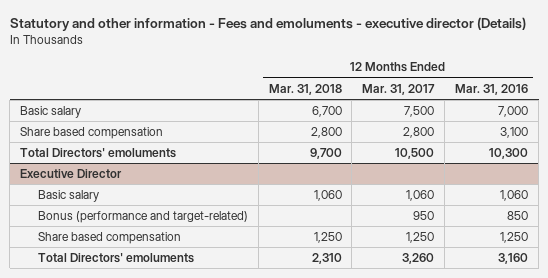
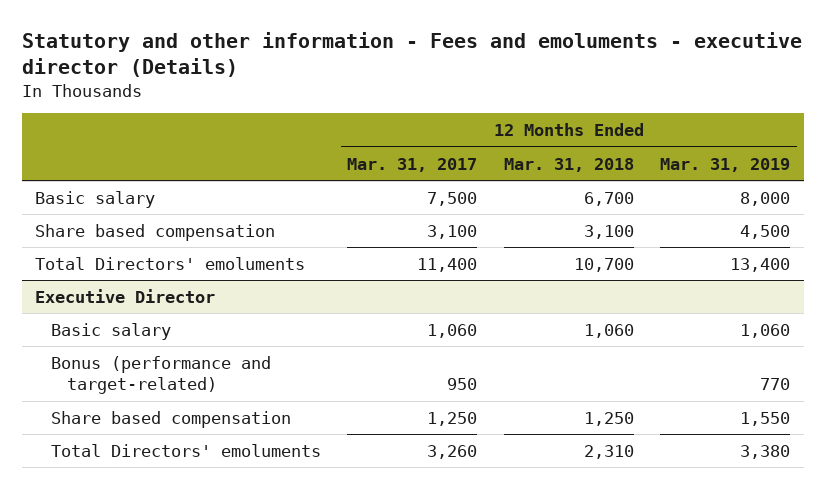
- | 12 Months Ended Mar. 31, 2018 | 12 Months Ended Mar. 31, 2017 | 12 Months Ended Mar. 31, 2016
+ | 12 Months Ended Mar. 31, 2017 | 12 Months Ended Mar. 31, 2018 | 12 Months Ended Mar. 31, 2019
- Share based compensation | 2,800 | 2,800 | 3,100
- Total Directors' emoluments | 9,700 | 10,500 | 10,300
+ Share based compensation | 3,100 | 3,100 | 4,500
+ Total Directors' emoluments | 11,400 | 10,700 | 13,400

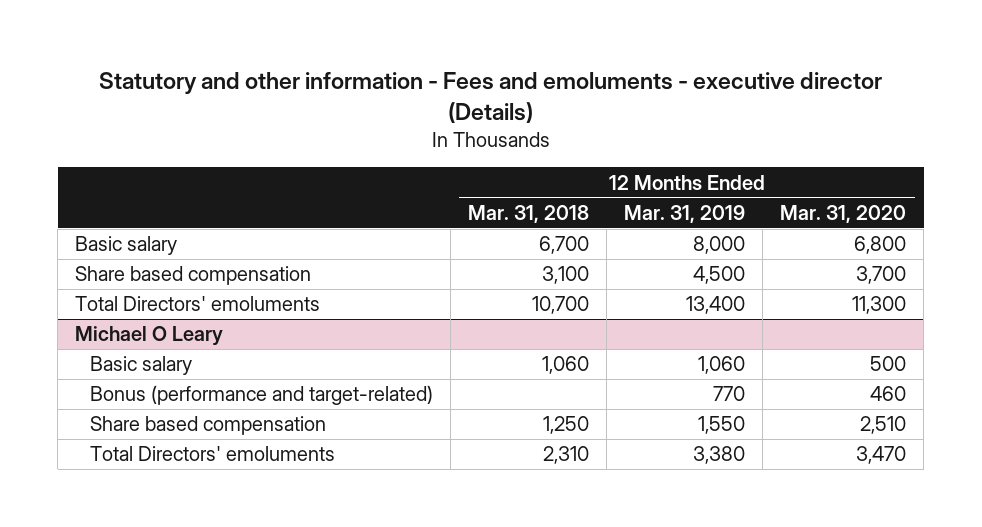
- | 12 Months Ended Mar. 31, 2017 | 12 Months Ended Mar. 31, 2018 | 12 Months Ended Mar. 31, 2019
+ | 12 Months Ended Mar. 31, 2018 | 12 Months Ended Mar. 31, 2019 | 12 Months Ended Mar. 31, 2020
- Executive Director
+ Michael O Leary

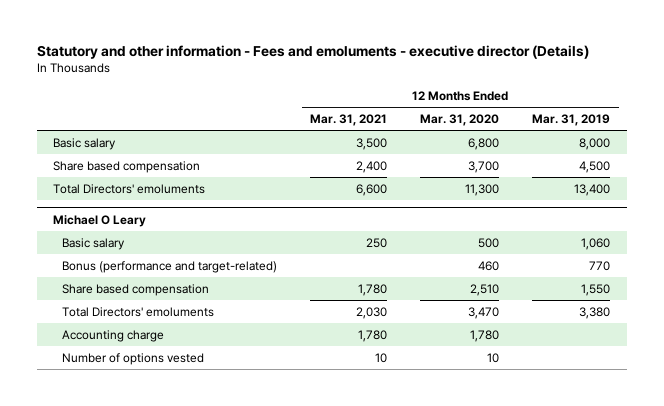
- | 12 Months Ended Mar. 31, 2018 | 12 Months Ended Mar. 31, 2019 | 12 Months Ended Mar. 31, 2020
+ | 12 Months Ended Mar. 31, 2021 | 12 Months Ended Mar. 31, 2020 | 12 Months Ended Mar. 31, 2019
@ Michael O Leary
+ Accounting charge | 1,780 | 1,780 |
+ Number of options vested | 10 | 10 |

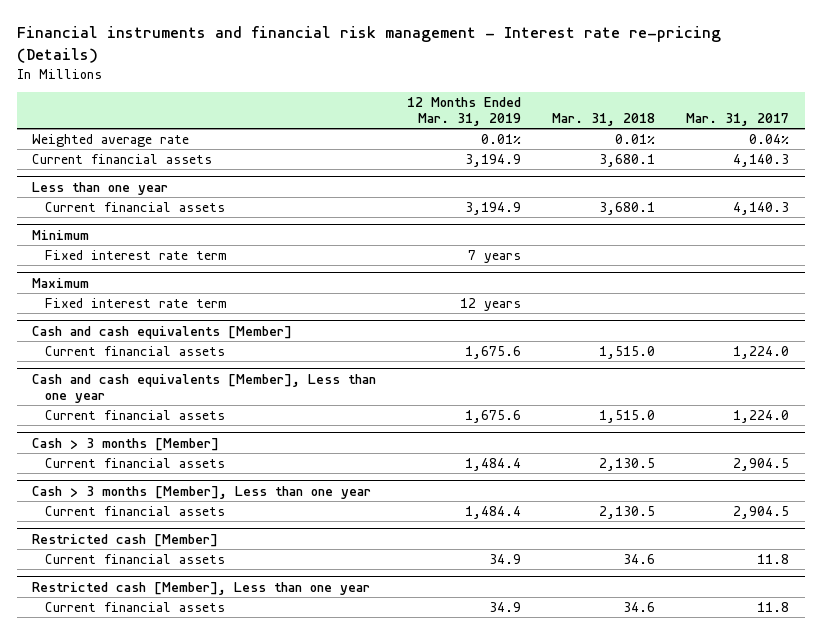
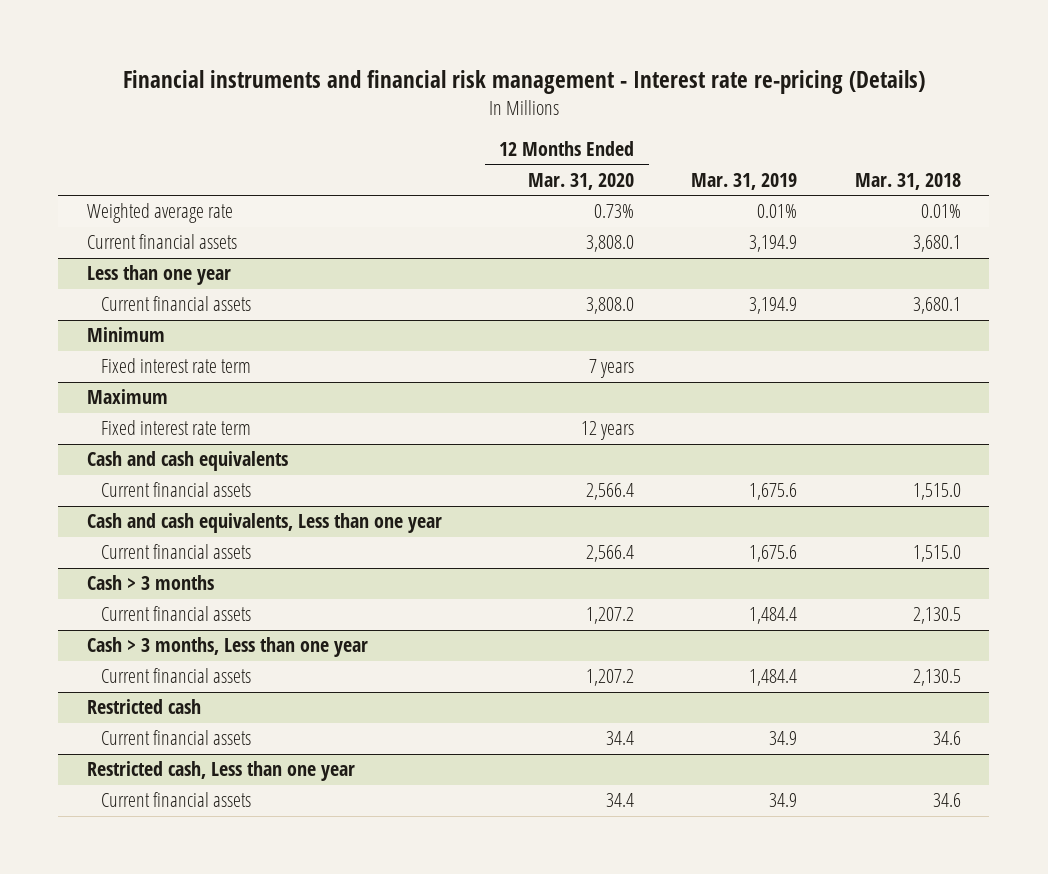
- | 12 Months Ended Mar. 31, 2019 | Mar. 31, 2018 | Mar. 31, 2017
+ | 12 Months Ended Mar. 31, 2020 | Mar. 31, 2019 | Mar. 31, 2018
- Cash and cash equivalents [Member]
+ Cash and cash equivalents
- Cash and cash equivalents [Member], Less than one year
+ Cash and cash equivalents, Less than one year
- Cash > 3 months [Member]
+ Cash > 3 months
- Cash > 3 months [Member], Less than one year
+ Cash > 3 months, Less than one year
- Restricted cash [Member]
+ Restricted cash
- Restricted cash [Member], Less than one year
+ Restricted cash, Less than one year

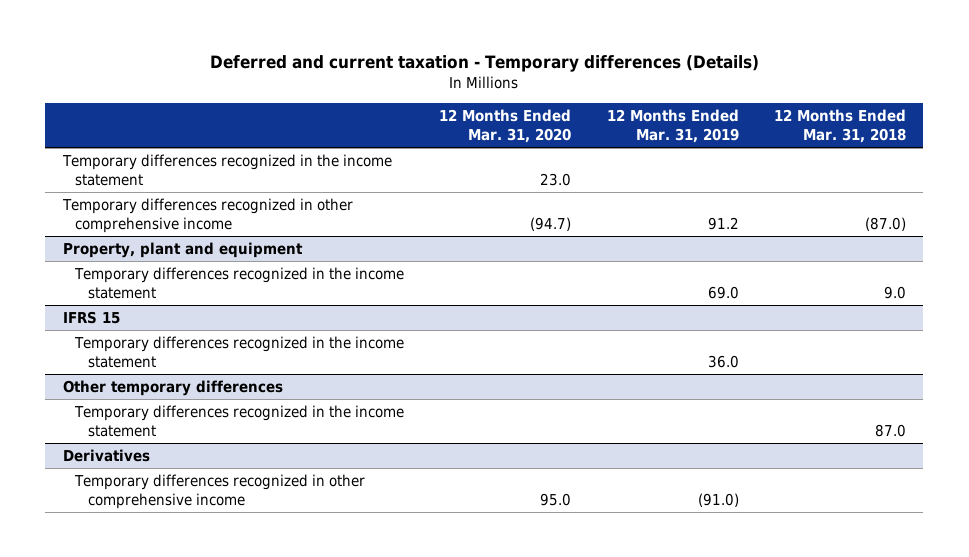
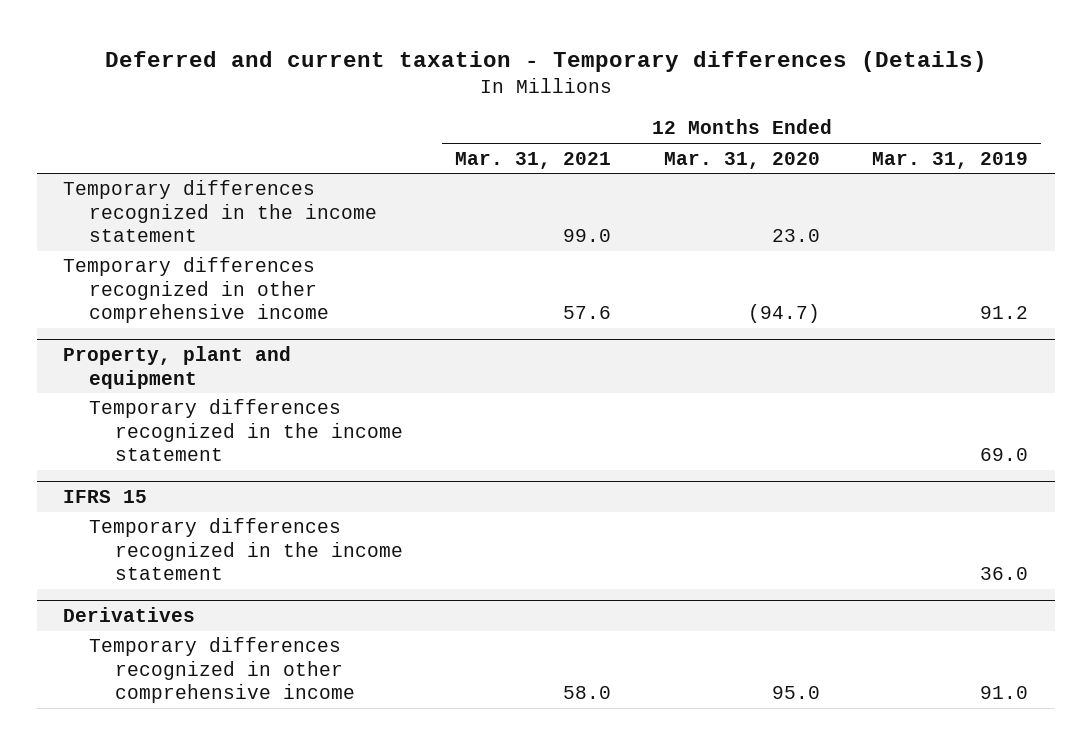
- | 12 Months Ended Mar. 31, 2020 | 12 Months Ended Mar. 31, 2019 | 12 Months Ended Mar. 31, 2018
+ | 12 Months Ended Mar. 31, 2021 | 12 Months Ended Mar. 31, 2020 | 12 Months Ended Mar. 31, 2019
- Other temporary differences
- Temporary differences recognized in the income statement | | | 87.0
@ Derivatives
- Temporary differences recognized in other comprehensive income | 95.0 | (91.0) |
+ Temporary differences recognized in other comprehensive income | 58.0 | 95.0 | 91.0

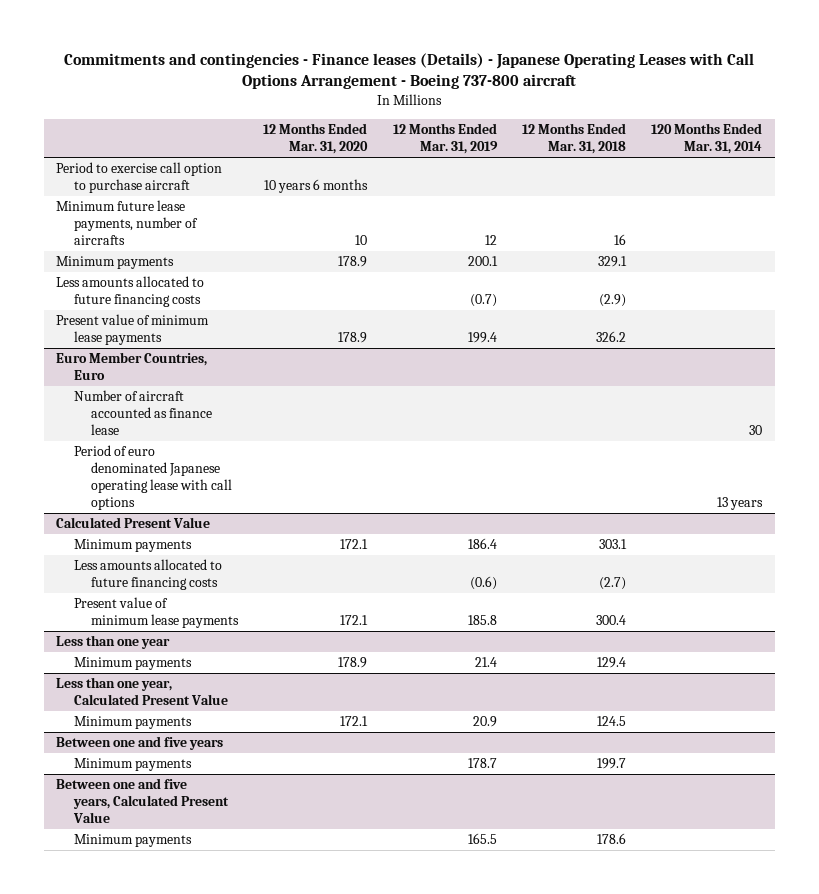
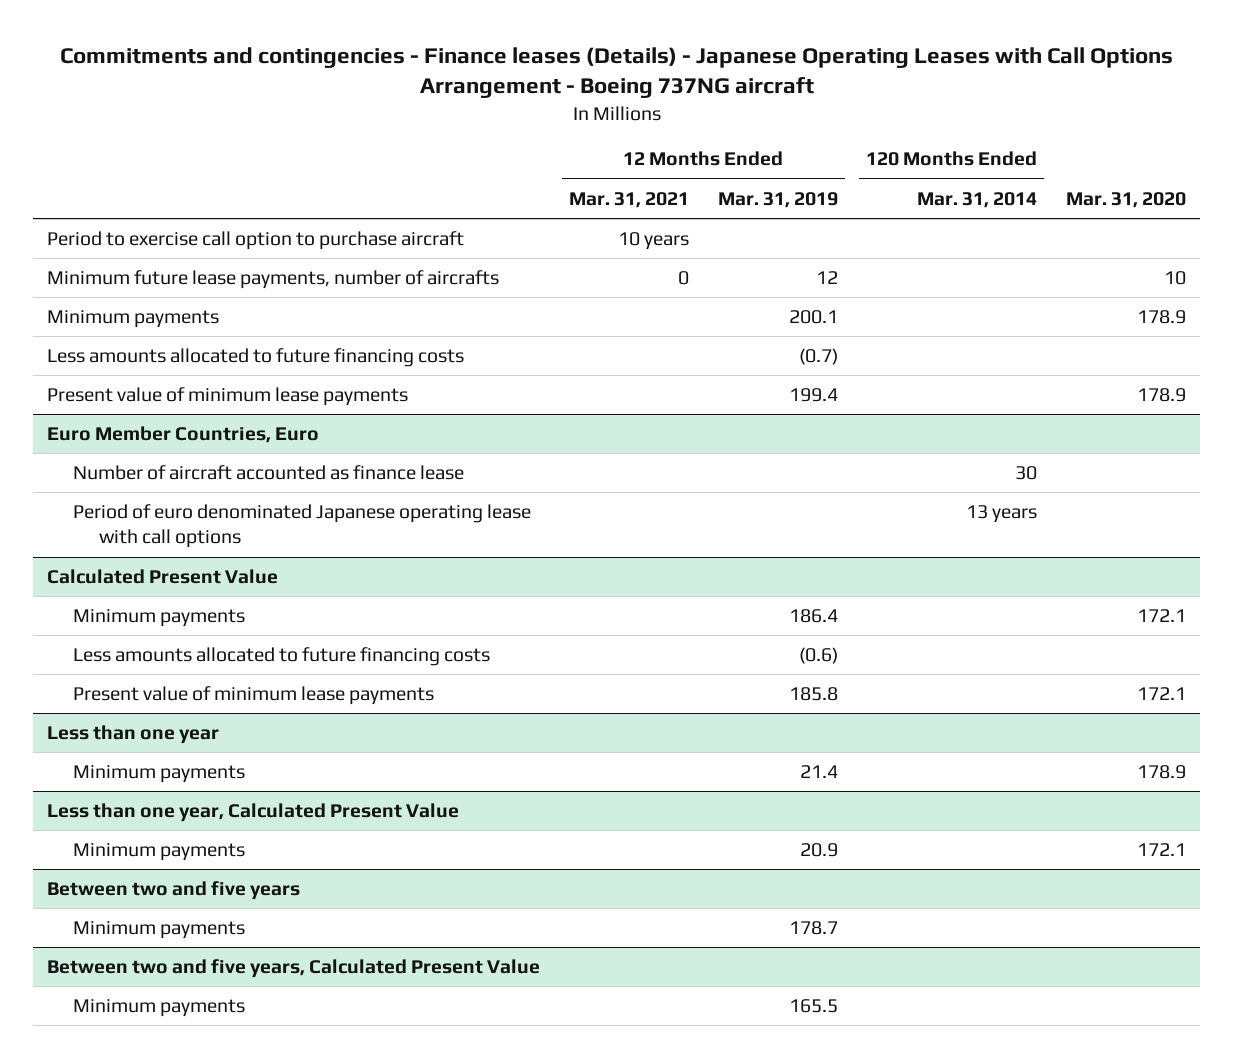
- Commitments and contingencies - Finance leases (Details) - Japanese Operating Leases with Call Options Arrangement - Boeing 737-800 aircraft
+ Commitments and contingencies - Finance leases (Details) - Japanese Operating Leases with Call Options Arrangement - Boeing 737NG aircraft
- | 12 Months Ended Mar. 31, 2020 | 12 Months Ended Mar. 31, 2019 | 12 Months Ended Mar. 31, 2018 | 120 Months Ended Mar. 31, 2014
+ | 12 Months Ended Mar. 31, 2021 | 12 Months Ended Mar. 31, 2019 | 120 Months Ended Mar. 31, 2014 | Mar. 31, 2020
- Between one and five years
+ Between two and five years
- Between one and five years, Calculated Present Value
+ Between two and five years, Calculated Present Value

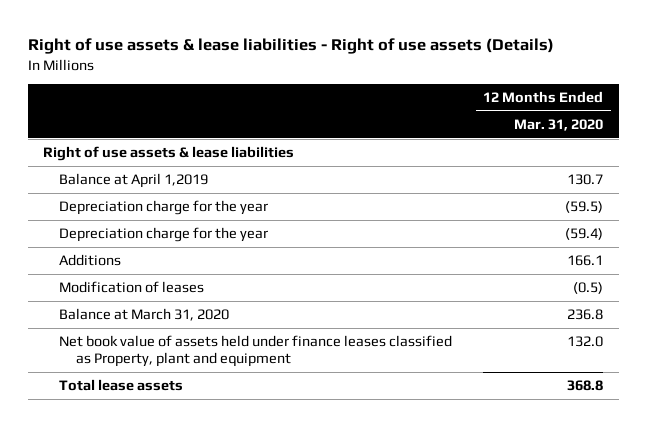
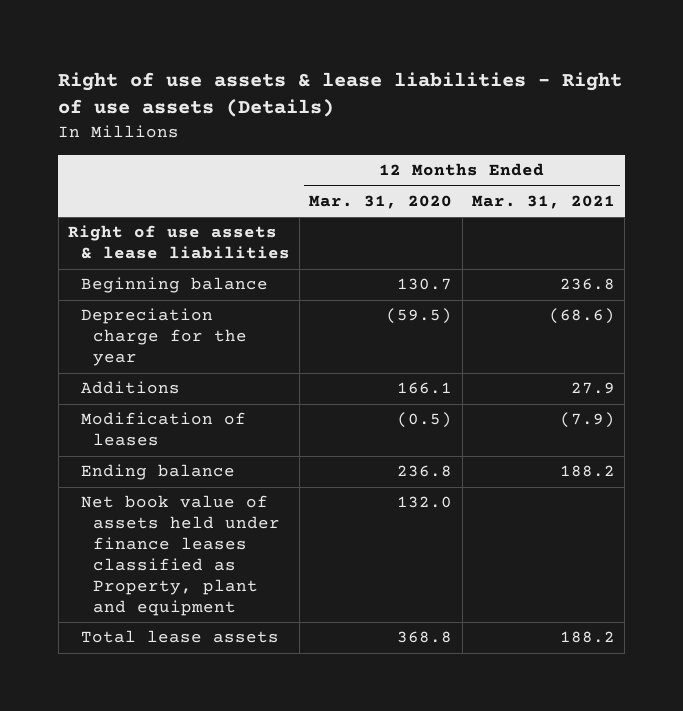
- | 12 Months Ended Mar. 31, 2020
+ | 12 Months Ended Mar. 31, 2020 | 12 Months Ended Mar. 31, 2021
- Balance at April 1,2019 | 130.7
+ Beginning balance | 130.7 | 236.8
- Depreciation charge for the year | (59.4)
- Balance at March 31, 2020 | 236.8
+ Ending balance | 236.8 | 188.2

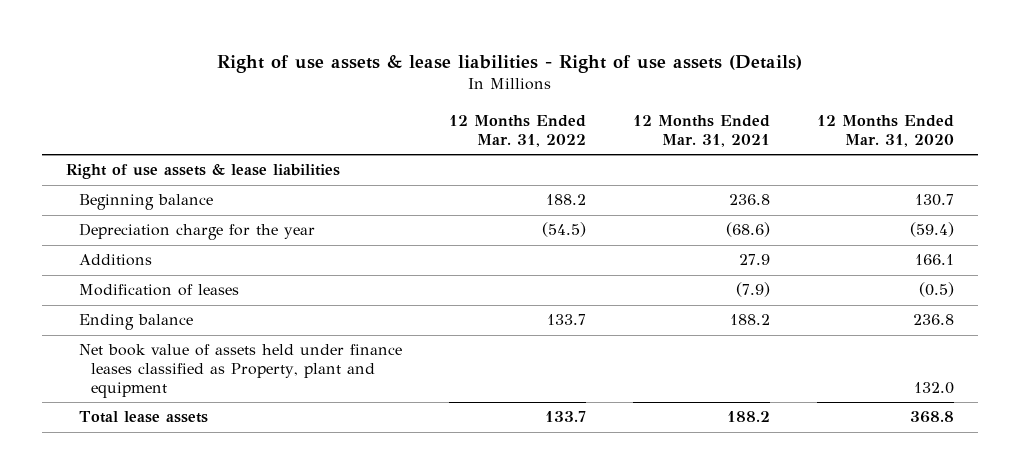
- | 12 Months Ended Mar. 31, 2020 | 12 Months Ended Mar. 31, 2021
+ | 12 Months Ended Mar. 31, 2022 | 12 Months Ended Mar. 31, 2021 | 12 Months Ended Mar. 31, 2020
- Depreciation charge for the year | (59.5) | (68.6)
+ Depreciation charge for the year | (54.5) | (68.6) | (59.4)

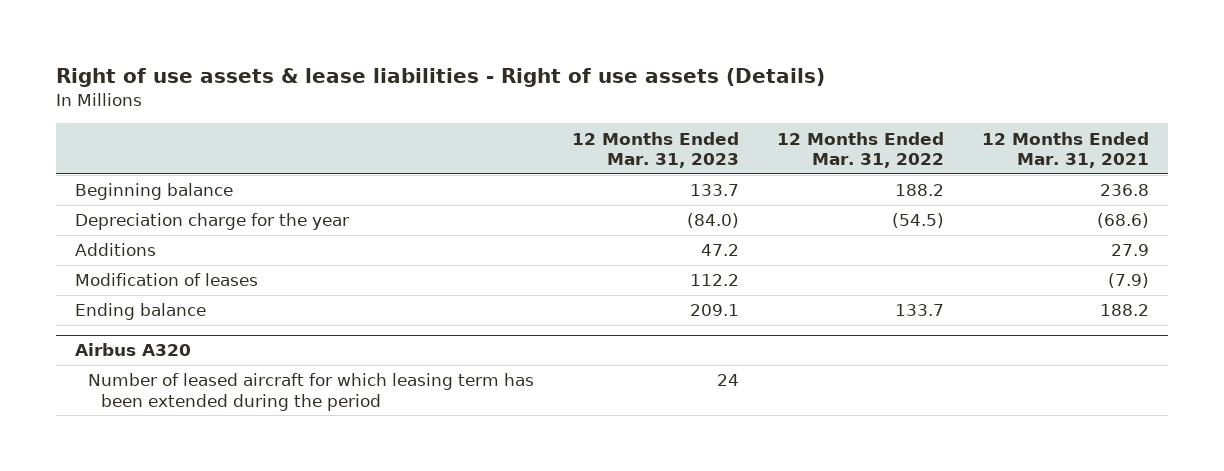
- | 12 Months Ended Mar. 31, 2022 | 12 Months Ended Mar. 31, 2021 | 12 Months Ended Mar. 31, 2020
+ | 12 Months Ended Mar. 31, 2023 | 12 Months Ended Mar. 31, 2022 | 12 Months Ended Mar. 31, 2021
- Right of use assets & lease liabilities
- Net book value of assets held under finance leases classified as Property, plant and equipment | | | 132.0
- Total lease assets | 133.7 | 188.2 | 368.8
+ Airbus A320
+ Number of leased aircraft for which leasing term has been extended during the period | 24 | |

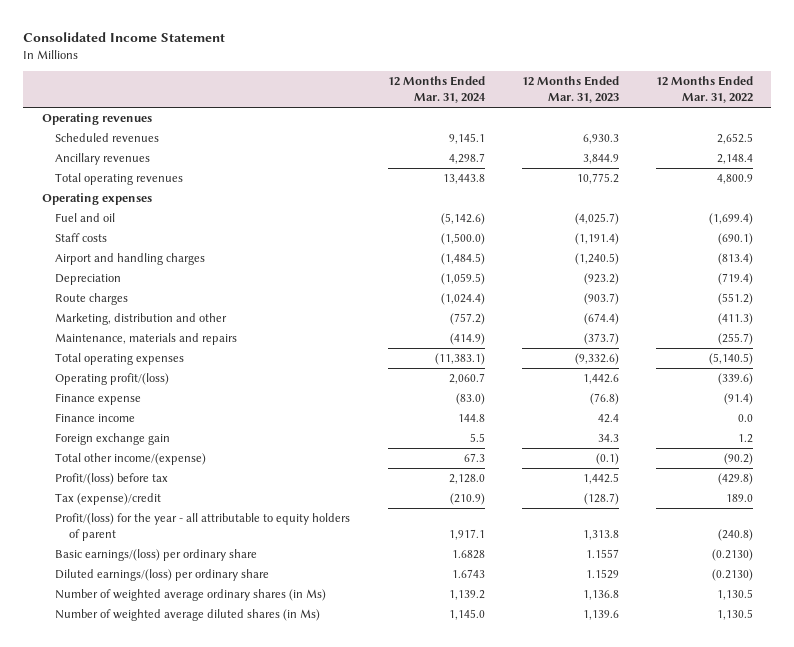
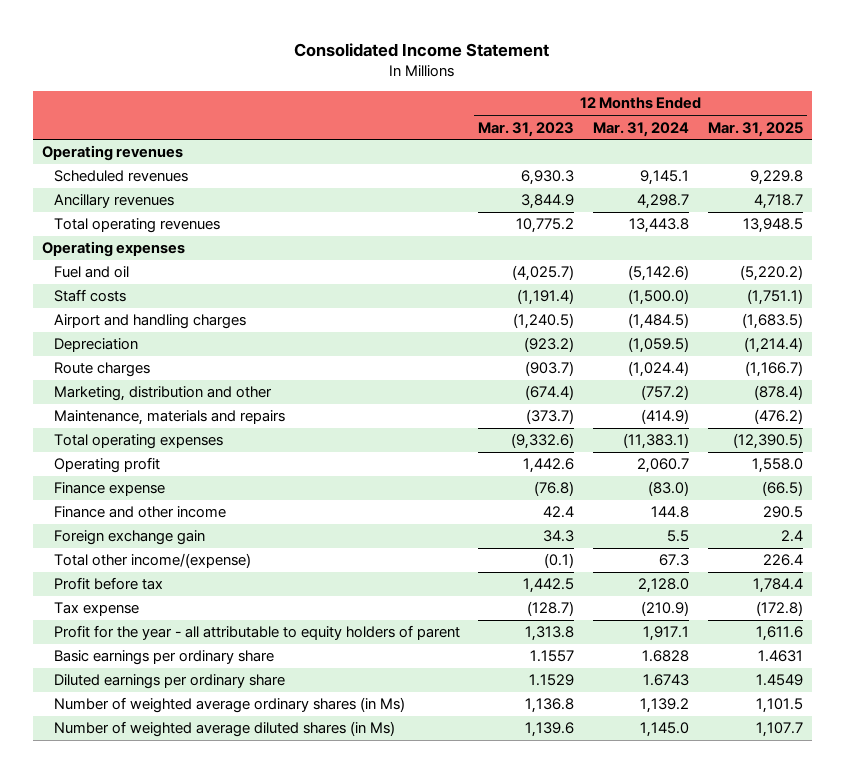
- | 12 Months Ended Mar. 31, 2024 | 12 Months Ended Mar. 31, 2023 | 12 Months Ended Mar. 31, 2022
+ | 12 Months Ended Mar. 31, 2023 | 12 Months Ended Mar. 31, 2024 | 12 Months Ended Mar. 31, 2025
- Operating profit/(loss) | 2,060.7 | 1,442.6 | (339.6)
+ Operating profit | 1,442.6 | 2,060.7 | 1,558.0
- Finance income | 144.8 | 42.4 | 0.0
+ Finance and other income | 42.4 | 144.8 | 290.5
- Profit/(loss) before tax | 2,128.0 | 1,442.5 | (429.8)
- Tax (expense)/credit | (210.9) | (128.7) | 189.0
- Profit/(loss) for the year - all attributable to equity holders of parent | 1,917.1 | 1,313.8 | (240.8)
- Basic earnings/(loss) per ordinary share | 1.6828 | 1.1557 | (0.2130)
- Diluted earnings/(loss) per ordinary share | 1.6743 | 1.1529 | (0.2130)
+ Profit before tax | 1,442.5 | 2,128.0 | 1,784.4
+ Tax expense | (128.7) | (210.9) | (172.8)
+ Profit for the year - all attributable to equity holders of parent | 1,313.8 | 1,917.1 | 1,611.6
+ Basic earnings per ordinary share | 1.1557 | 1.6828 | 1.4631
+ Diluted earnings per ordinary share | 1.1529 | 1.6743 | 1.4549

